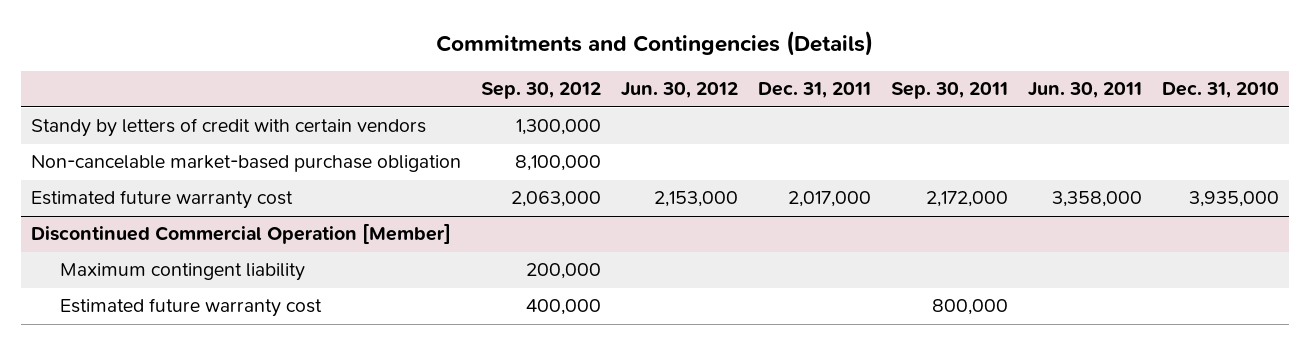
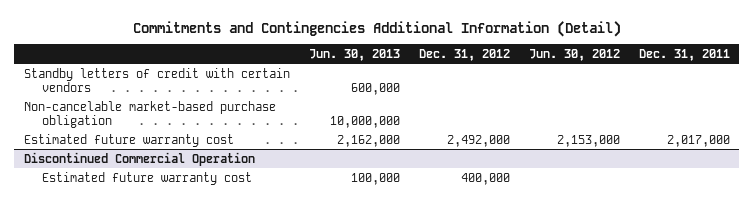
- Commitments and Contingencies (Details)
+ Commitments and Contingencies Additional Information (Detail)
- | Sep. 30, 2012 | Jun. 30, 2012 | Dec. 31, 2011 | Sep. 30, 2011 | Jun. 30, 2011 | Dec. 31, 2010
+ | Jun. 30, 2013 | Dec. 31, 2012 | Jun. 30, 2012 | Dec. 31, 2011
- Standy by letters of credit with certain vendors | 1,300,000 | | | | |
+ Standby letters of credit with certain vendors | 600,000 | | |
- Discontinued Commercial Operation [Member]
- Maximum contingent liability | 200,000 | | | | |
+ Discontinued Commercial Operation

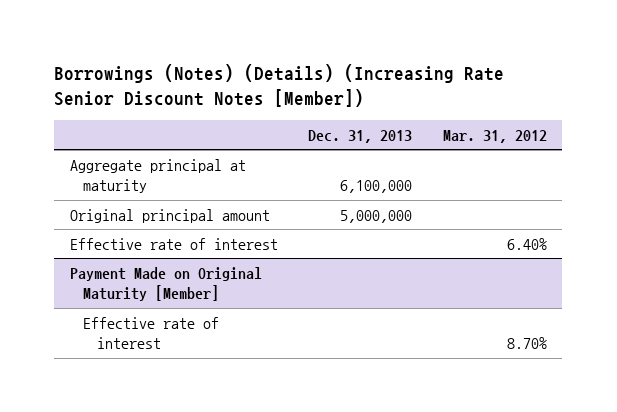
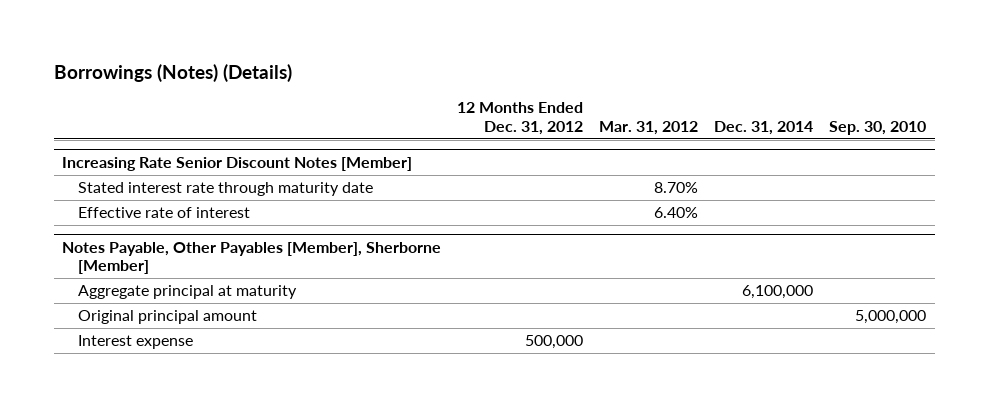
- Borrowings (Notes) (Details) (Increasing Rate Senior Discount Notes [Member])
+ Borrowings (Notes) (Details)
- | Dec. 31, 2013 | Mar. 31, 2012
+ | 12 Months Ended Dec. 31, 2012 | Mar. 31, 2012 | Dec. 31, 2014 | Sep. 30, 2010
- Aggregate principal at maturity | 6,100,000 |
- Original principal amount | 5,000,000 |
+ Increasing Rate Senior Discount Notes [Member]
+ Stated interest rate through maturity date | | 8.70% | |
- Payment Made on Original Maturity [Member]
- Effective rate of interest | | 8.70%
+ Notes Payable, Other Payables [Member], Sherborne [Member]
+ Aggregate principal at maturity | | | 6,100,000 |
+ Original principal amount | | | | 5,000,000
+ Interest expense | 500,000 | | |

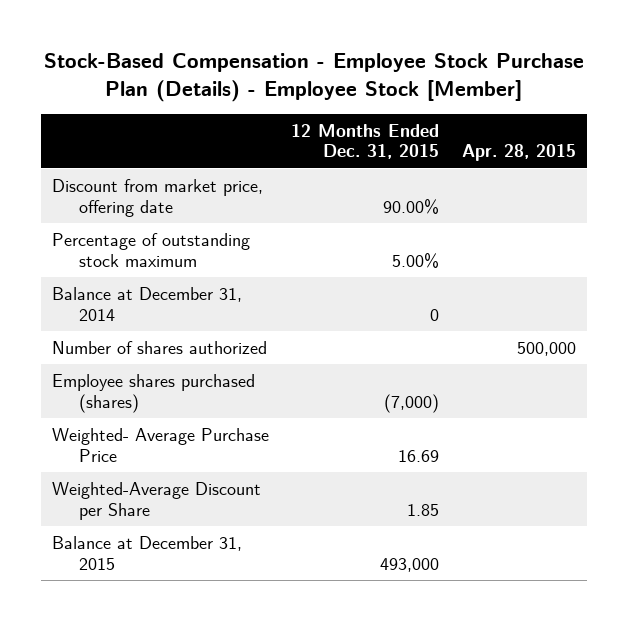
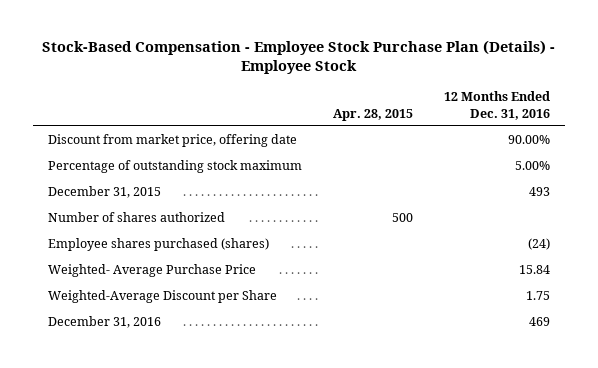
- Stock-Based Compensation - Employee Stock Purchase Plan (Details) - Employee Stock [Member]
+ Stock-Based Compensation - Employee Stock Purchase Plan (Details) - Employee Stock
- | 12 Months Ended Dec. 31, 2015 | Apr. 28, 2015
+ | Apr. 28, 2015 | 12 Months Ended Dec. 31, 2016
- Balance at December 31, 2014 | 0 |
- Number of shares authorized | | 500,000
+ December 31, 2015 | | 493
+ Number of shares authorized | 500 |
- Balance at December 31, 2015 | 493,000 |
+ December 31, 2016 | | 469

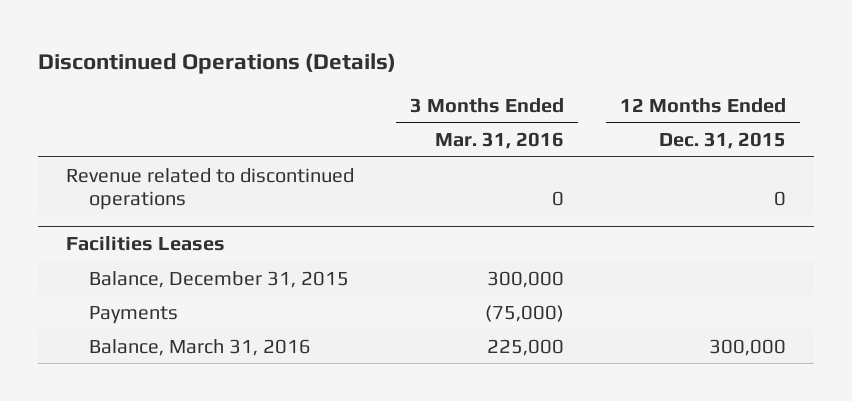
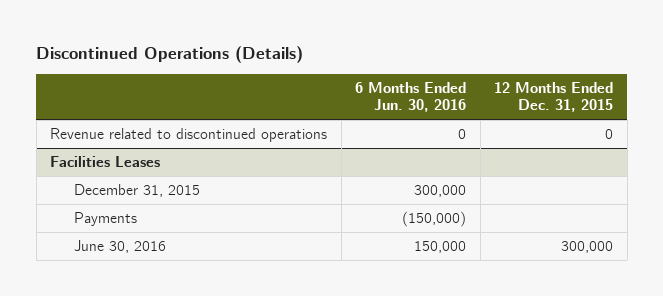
- | 3 Months Ended Mar. 31, 2016 | 12 Months Ended Dec. 31, 2015
+ | 6 Months Ended Jun. 30, 2016 | 12 Months Ended Dec. 31, 2015
@ Facilities Leases
- Balance, December 31, 2015 | 300,000 |
+ December 31, 2015 | 300,000 |
- Balance, March 31, 2016 | 225,000 | 300,000
+ June 30, 2016 | 150,000 | 300,000

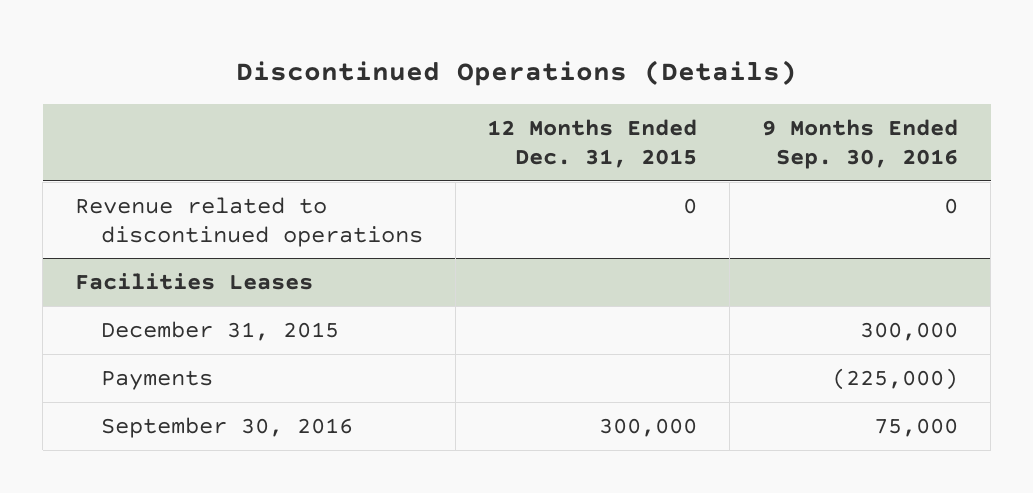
- | 6 Months Ended Jun. 30, 2016 | 12 Months Ended Dec. 31, 2015
+ | 12 Months Ended Dec. 31, 2015 | 9 Months Ended Sep. 30, 2016
@ Facilities Leases
- June 30, 2016 | 150,000 | 300,000
+ September 30, 2016 | 300,000 | 75,000

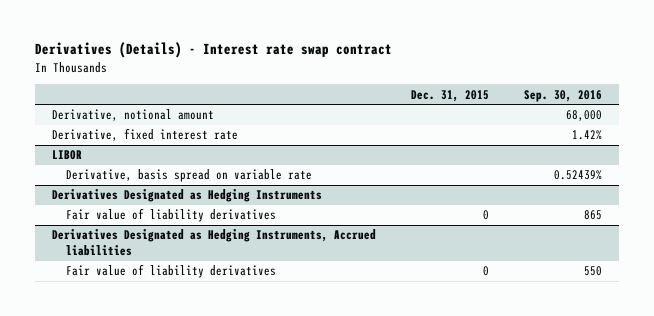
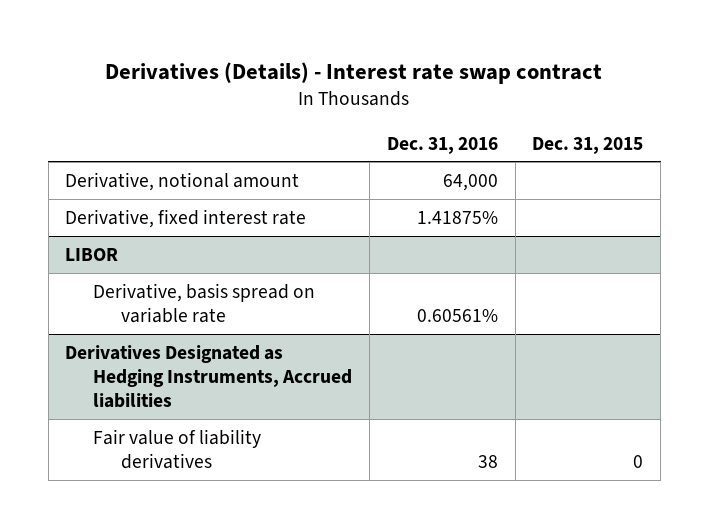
- | Dec. 31, 2015 | Sep. 30, 2016
+ | Dec. 31, 2016 | Dec. 31, 2015
- Derivatives Designated as Hedging Instruments
- Fair value of liability derivatives | 0 | 865

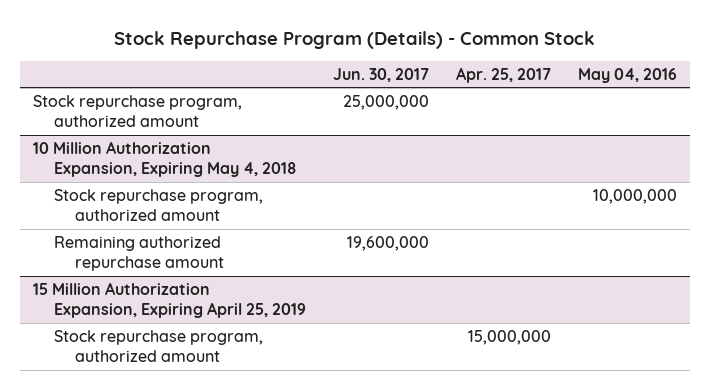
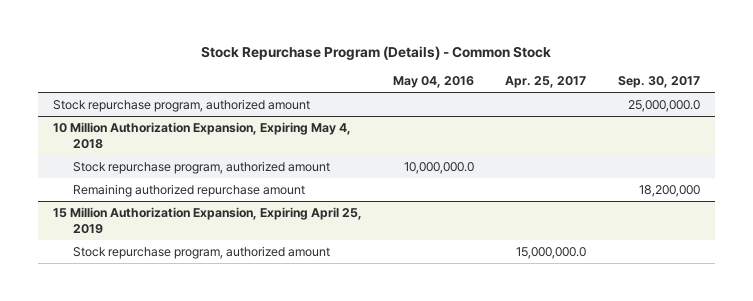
- | Jun. 30, 2017 | Apr. 25, 2017 | May 04, 2016
+ | May 04, 2016 | Apr. 25, 2017 | Sep. 30, 2017
@ 10 Million Authorization Expansion, Expiring May 4, 2018
- Stock repurchase program, authorized amount | | | 10,000,000
+ Stock repurchase program, authorized amount | 10,000,000.0 | |
@ 15 Million Authorization Expansion, Expiring April 25, 2019
- Stock repurchase program, authorized amount | | 15,000,000 |
+ Stock repurchase program, authorized amount | | 15,000,000.0 |

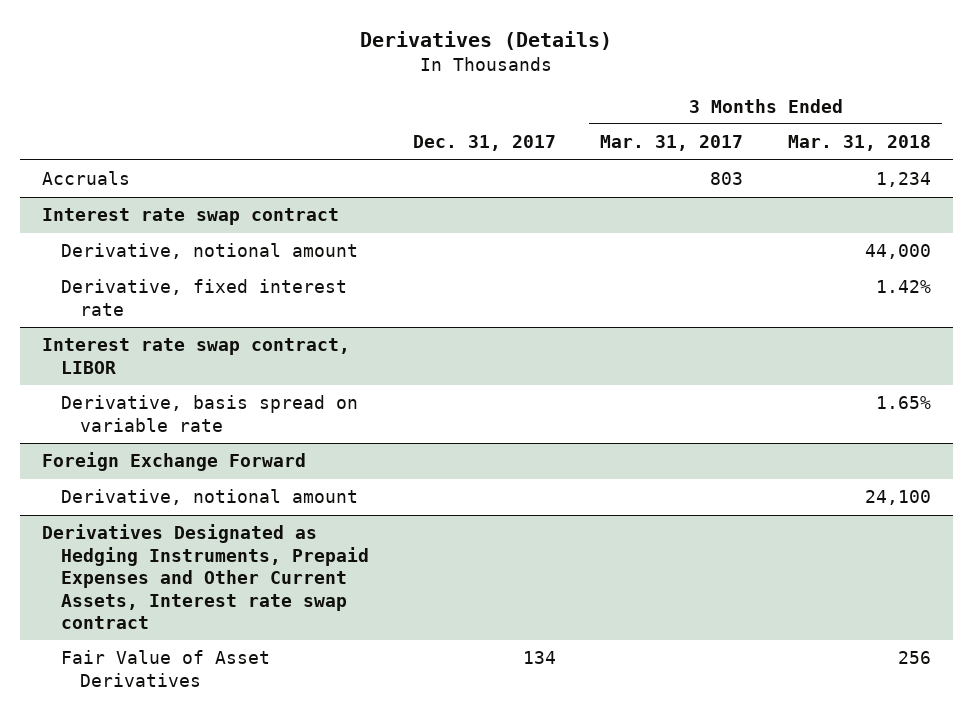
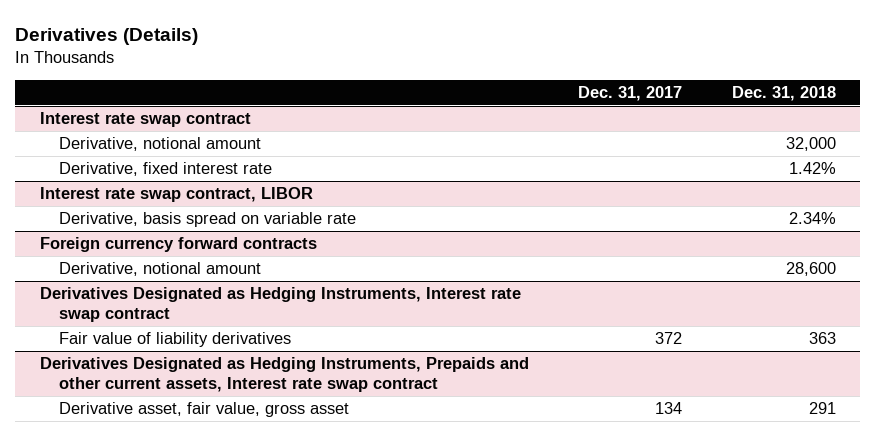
- | Dec. 31, 2017 | 3 Months Ended Mar. 31, 2017 | 3 Months Ended Mar. 31, 2018
+ | Dec. 31, 2017 | Dec. 31, 2018
- Accruals | | 803 | 1,234
- Foreign Exchange Forward
- Derivative, notional amount | | | 24,100
- Derivatives Designated as Hedging Instruments, Prepaid Expenses and Other Current Assets, Interest rate swap contract
- Fair Value of Asset Derivatives | 134 | | 256
+ Foreign currency forward contracts
+ Derivative, notional amount | | 28,600
+ Derivatives Designated as Hedging Instruments, Interest rate swap contract
+ Fair value of liability derivatives | 372 | 363
+ Derivatives Designated as Hedging Instruments, Prepaids and other current assets, Interest rate swap contract
+ Derivative asset, fair value, gross asset | 134 | 291

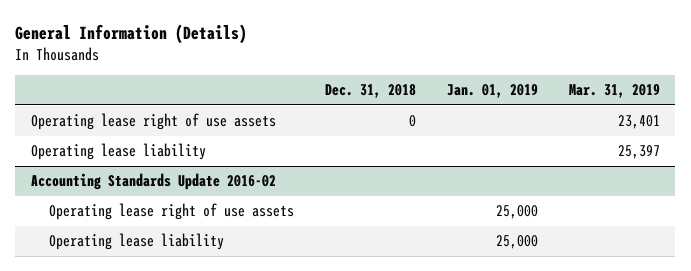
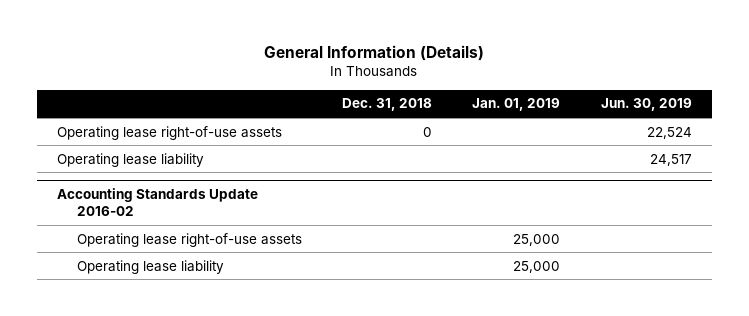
- | Dec. 31, 2018 | Jan. 01, 2019 | Mar. 31, 2019
+ | Dec. 31, 2018 | Jan. 01, 2019 | Jun. 30, 2019
- Operating lease right of use assets | 0 | | 23,401
+ Operating lease right-of-use assets | 0 | | 22,524
@ Accounting Standards Update 2016-02
- Operating lease right of use assets | | 25,000 |
+ Operating lease right-of-use assets | | 25,000 |

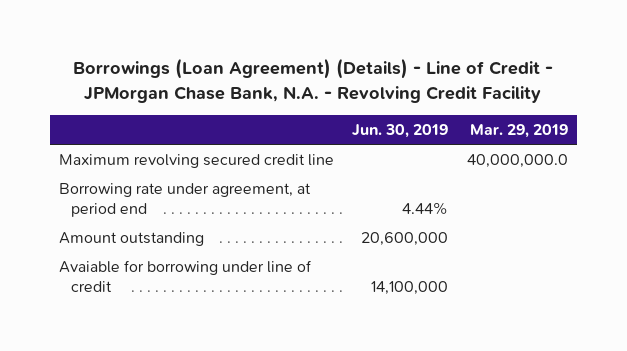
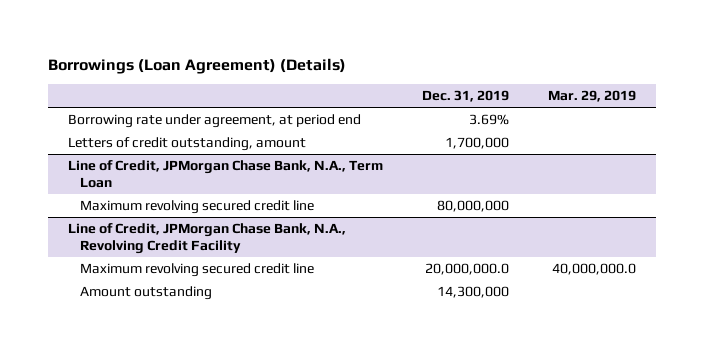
- Borrowings (Loan Agreement) (Details) - Line of Credit - JPMorgan Chase Bank, N.A. - Revolving Credit Facility
+ Borrowings (Loan Agreement) (Details)
- | Jun. 30, 2019 | Mar. 29, 2019
+ | Dec. 31, 2019 | Mar. 29, 2019
- Maximum revolving secured credit line | | 40,000,000.0
- Amount outstanding | 20,600,000 |
- Avaiable for borrowing under line of credit | 14,100,000 |
+ Letters of credit outstanding, amount | 1,700,000 |
+ Line of Credit, JPMorgan Chase Bank, N.A., Term Loan
+ Maximum revolving secured credit line | 80,000,000 |
+ Line of Credit, JPMorgan Chase Bank, N.A., Revolving Credit Facility
+ Maximum revolving secured credit line | 20,000,000.0 | 40,000,000.0
+ Amount outstanding | 14,300,000 |

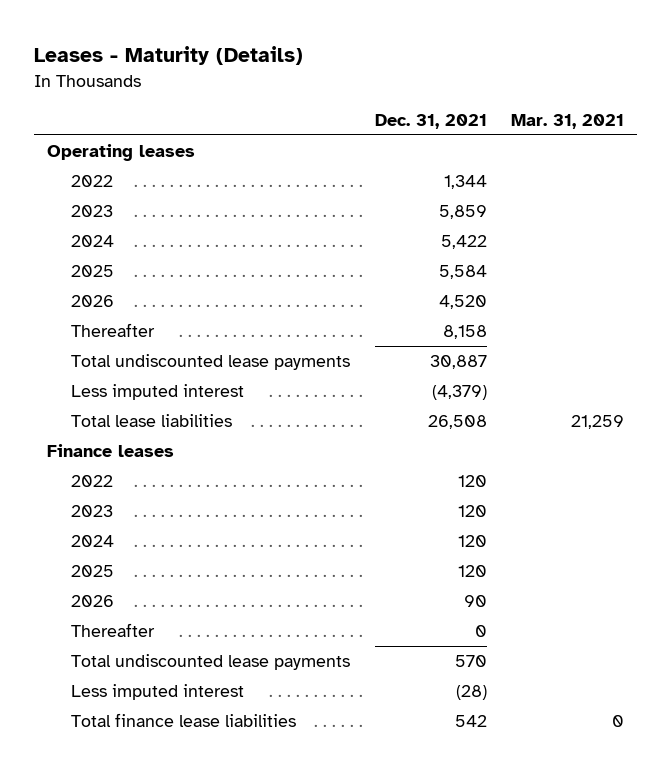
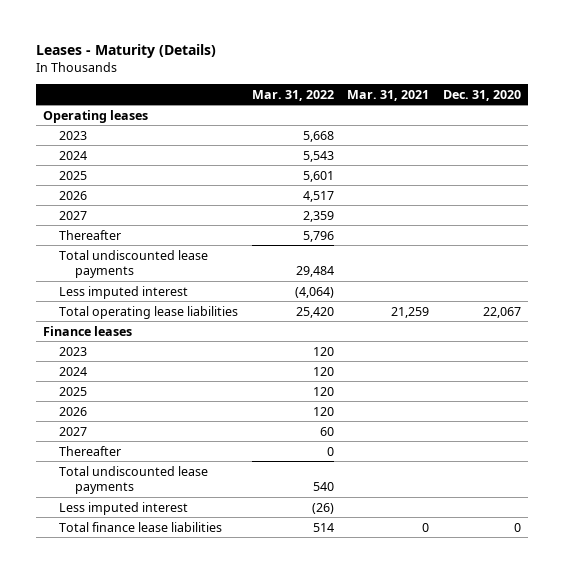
- | Dec. 31, 2021 | Mar. 31, 2021
+ | Mar. 31, 2022 | Mar. 31, 2021 | Dec. 31, 2020
- 2022 | 1,344 |
+ 2027 | 2,359 | |
- Total lease liabilities | 26,508 | 21,259
+ Total operating lease liabilities | 25,420 | 21,259 | 22,067
- 2022 | 120 |
+ 2027 | 60 | |

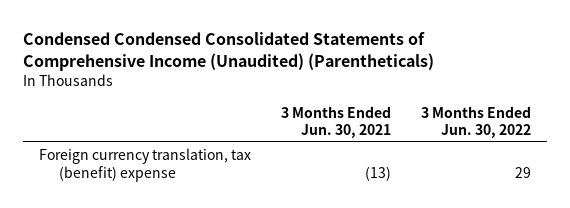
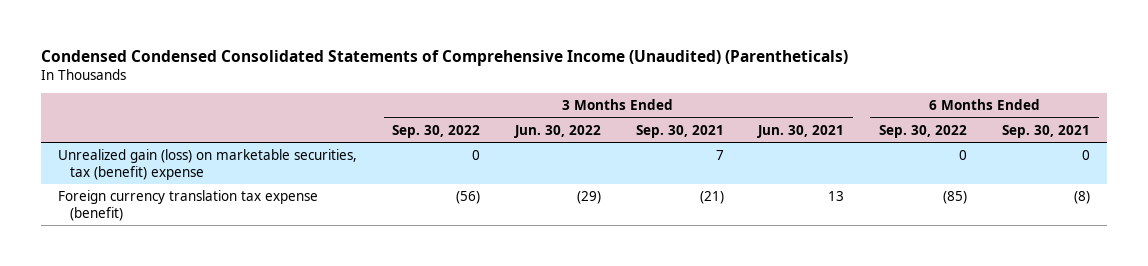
- | 3 Months Ended Jun. 30, 2021 | 3 Months Ended Jun. 30, 2022
+ | 3 Months Ended Sep. 30, 2022 | 3 Months Ended Jun. 30, 2022 | 3 Months Ended Sep. 30, 2021 | 3 Months Ended Jun. 30, 2021 | 6 Months Ended Sep. 30, 2022 | 6 Months Ended Sep. 30, 2021
- Foreign currency translation, tax (benefit) expense | (13) | 29
+ Unrealized gain (loss) on marketable securities, tax (benefit) expense | 0 | | 7 | | 0 | 0
+ Foreign currency translation tax expense (benefit) | (56) | (29) | (21) | 13 | (85) | (8)

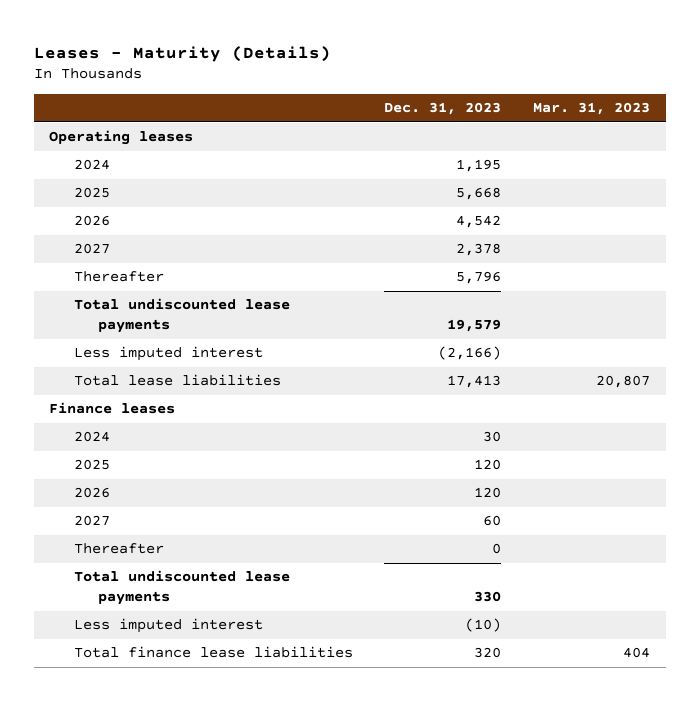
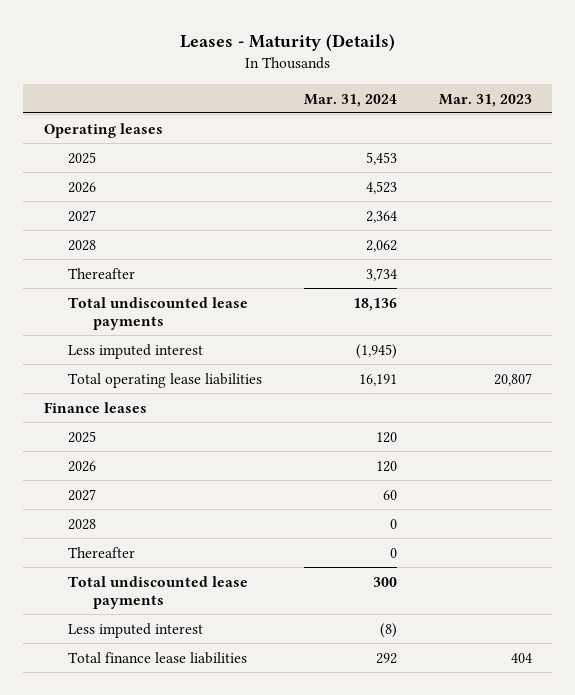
- | Dec. 31, 2023 | Mar. 31, 2023
+ | Mar. 31, 2024 | Mar. 31, 2023
- 2024 | 1,195 |
+ 2028 | 2,062 |
- Total lease liabilities | 17,413 | 20,807
+ Total operating lease liabilities | 16,191 | 20,807
- 2024 | 30 |
+ 2028 | 0 |

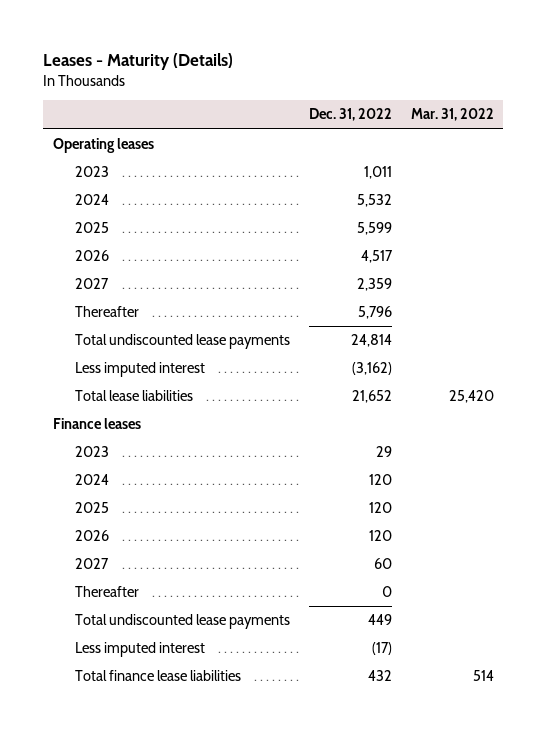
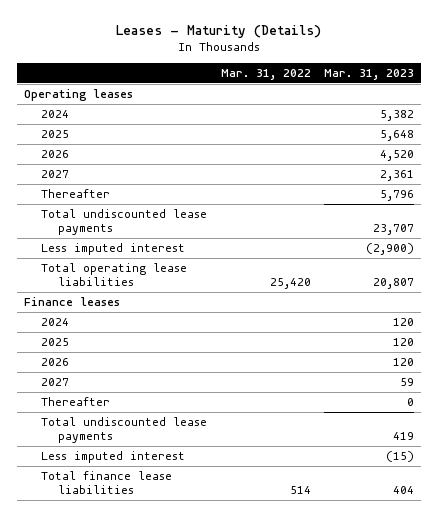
- | Dec. 31, 2022 | Mar. 31, 2022
+ | Mar. 31, 2022 | Mar. 31, 2023
- 2023 | 1,011 |
- Total lease liabilities | 21,652 | 25,420
+ Total operating lease liabilities | 25,420 | 20,807
- 2023 | 29 |

